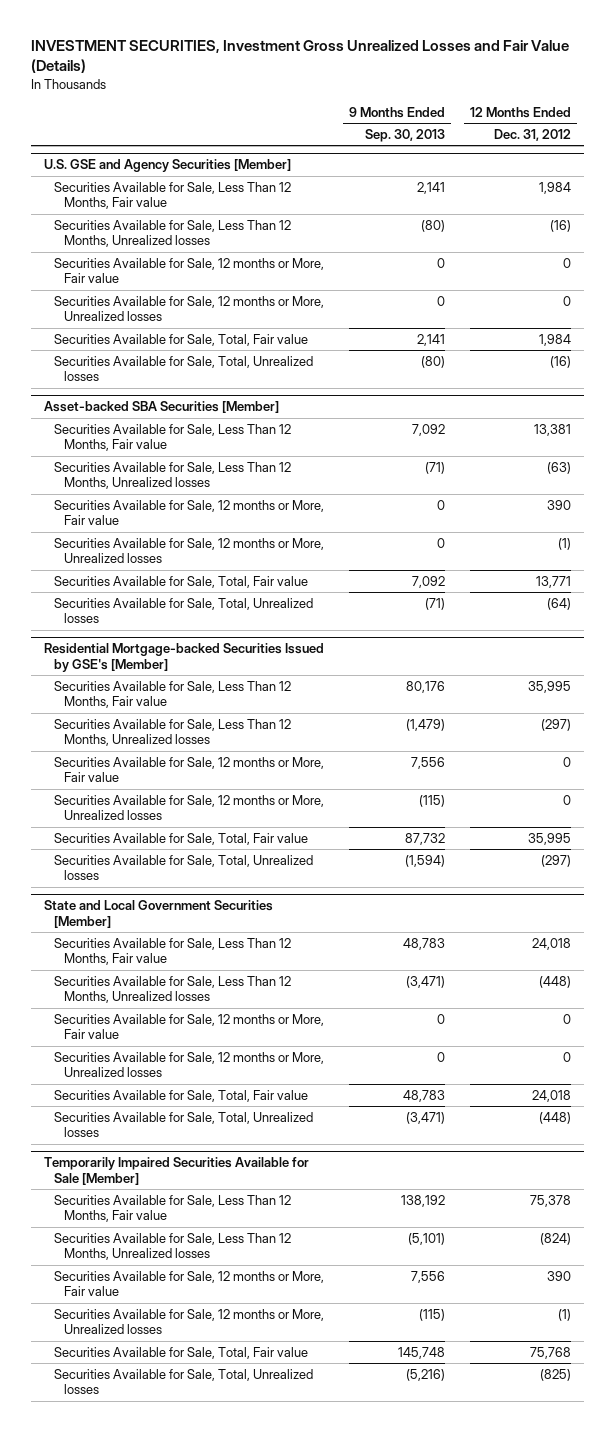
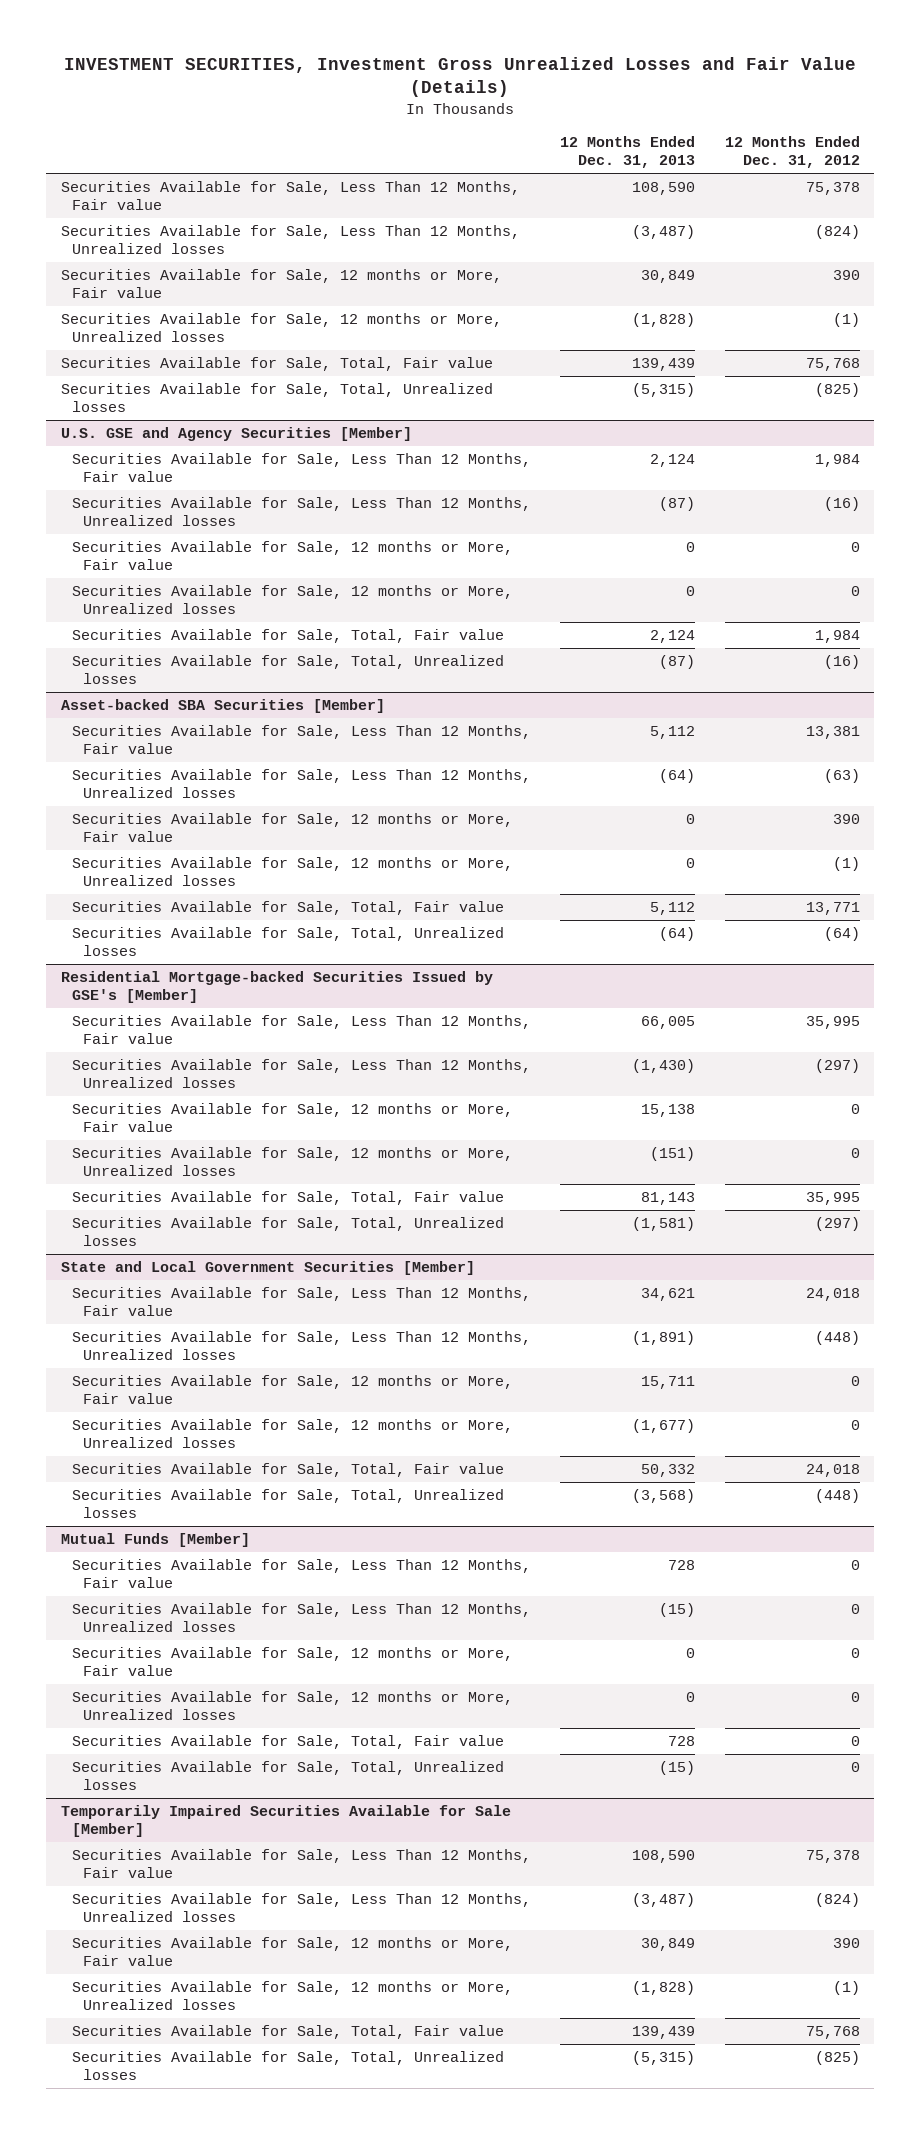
- | 9 Months Ended Sep. 30, 2013 | 12 Months Ended Dec. 31, 2012
+ | 12 Months Ended Dec. 31, 2013 | 12 Months Ended Dec. 31, 2012
+ Securities Available for Sale, Less Than 12 Months, Fair value | 108,590 | 75,378
+ Securities Available for Sale, Less Than 12 Months, Unrealized losses | (3,487) | (824)
+ Securities Available for Sale, 12 months or More, Fair value | 30,849 | 390
+ Securities Available for Sale, 12 months or More, Unrealized losses | (1,828) | (1)
+ Securities Available for Sale, Total, Fair value | 139,439 | 75,768
+ Securities Available for Sale, Total, Unrealized losses | (5,315) | (825)
+ Mutual Funds [Member]
+ Securities Available for Sale, Less Than 12 Months, Fair value | 728 | 0
+ Securities Available for Sale, Less Than 12 Months, Unrealized losses | (15) | 0
+ Securities Available for Sale, 12 months or More, Fair value | 0 | 0
+ Securities Available for Sale, 12 months or More, Unrealized losses | 0 | 0
+ Securities Available for Sale, Total, Fair value | 728 | 0
+ Securities Available for Sale, Total, Unrealized losses | (15) | 0

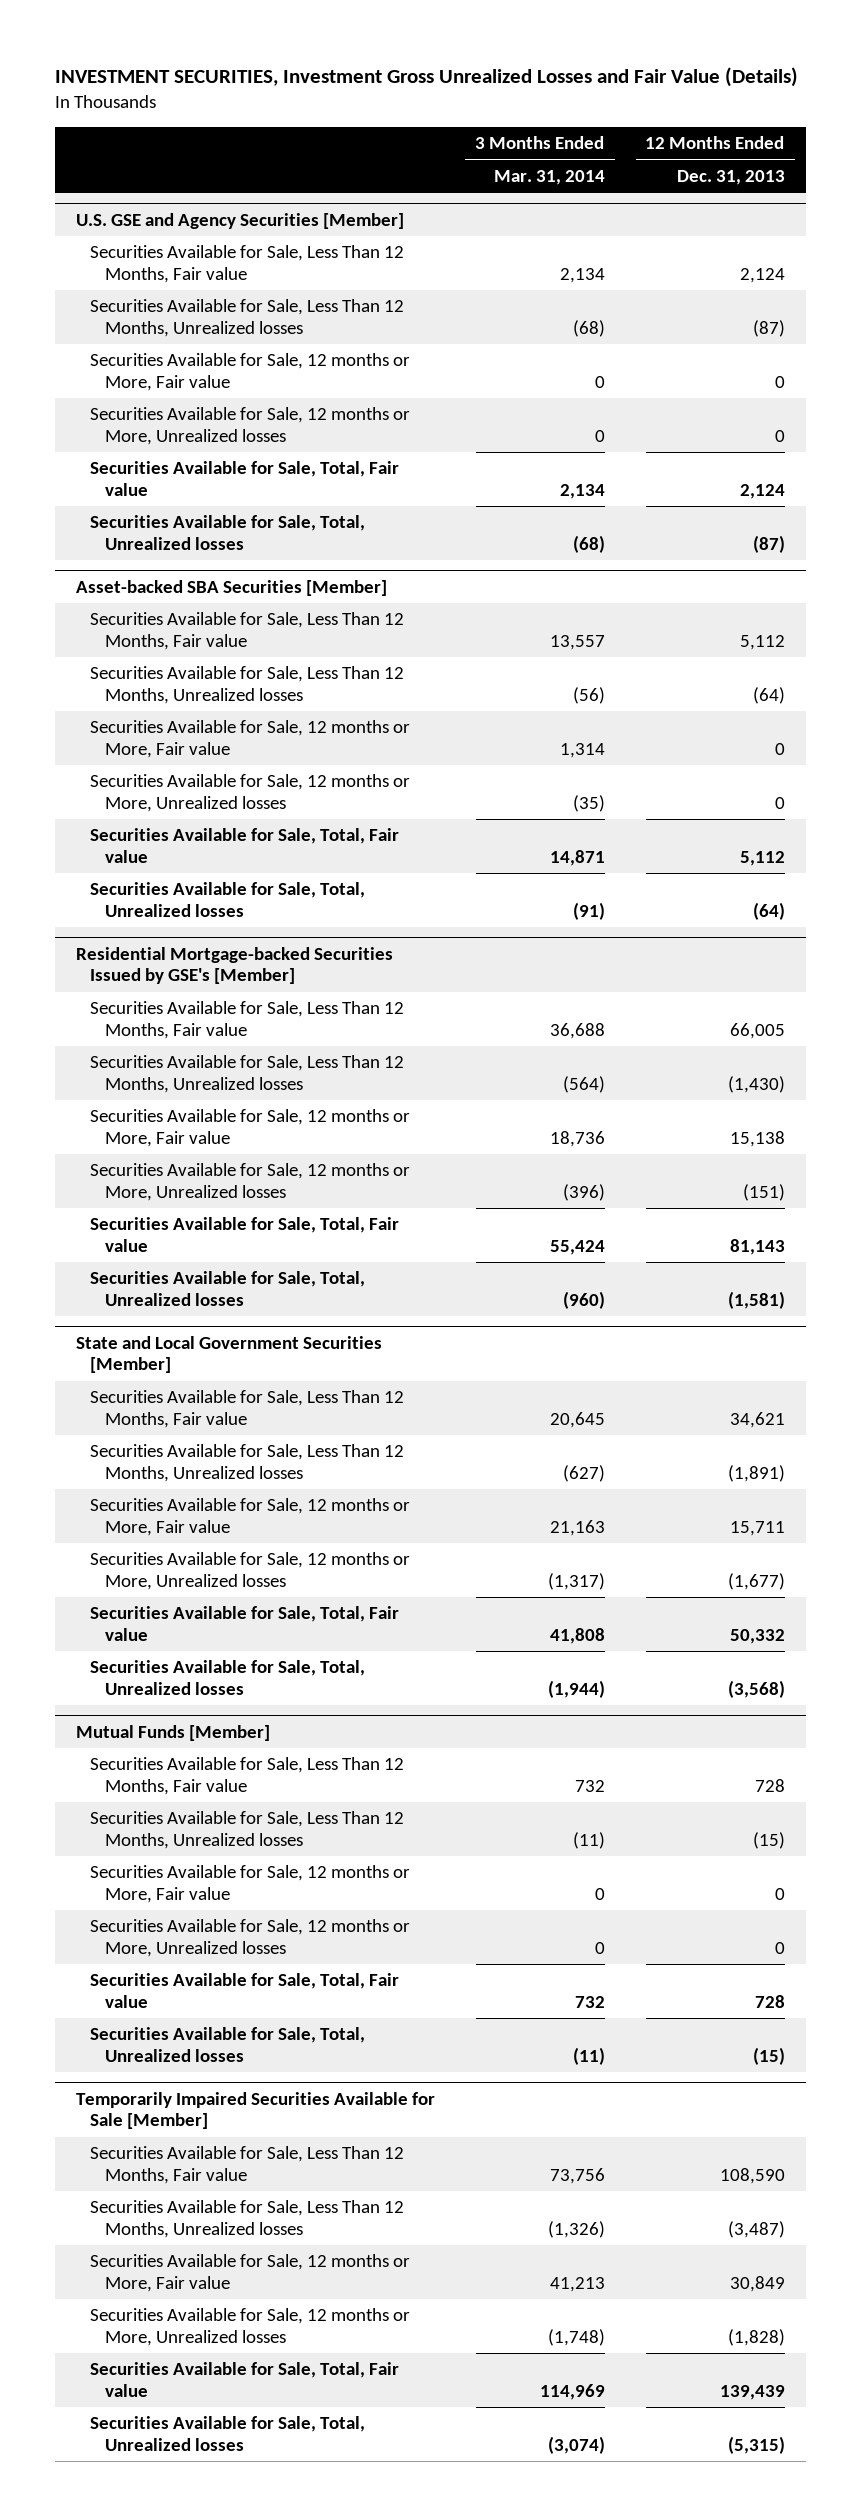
- | 12 Months Ended Dec. 31, 2013 | 12 Months Ended Dec. 31, 2012
+ | 3 Months Ended Mar. 31, 2014 | 12 Months Ended Dec. 31, 2013
- Securities Available for Sale, Less Than 12 Months, Fair value | 108,590 | 75,378
- Securities Available for Sale, Less Than 12 Months, Unrealized losses | (3,487) | (824)
- Securities Available for Sale, 12 months or More, Fair value | 30,849 | 390
- Securities Available for Sale, 12 months or More, Unrealized losses | (1,828) | (1)
- Securities Available for Sale, Total, Fair value | 139,439 | 75,768
- Securities Available for Sale, Total, Unrealized losses | (5,315) | (825)

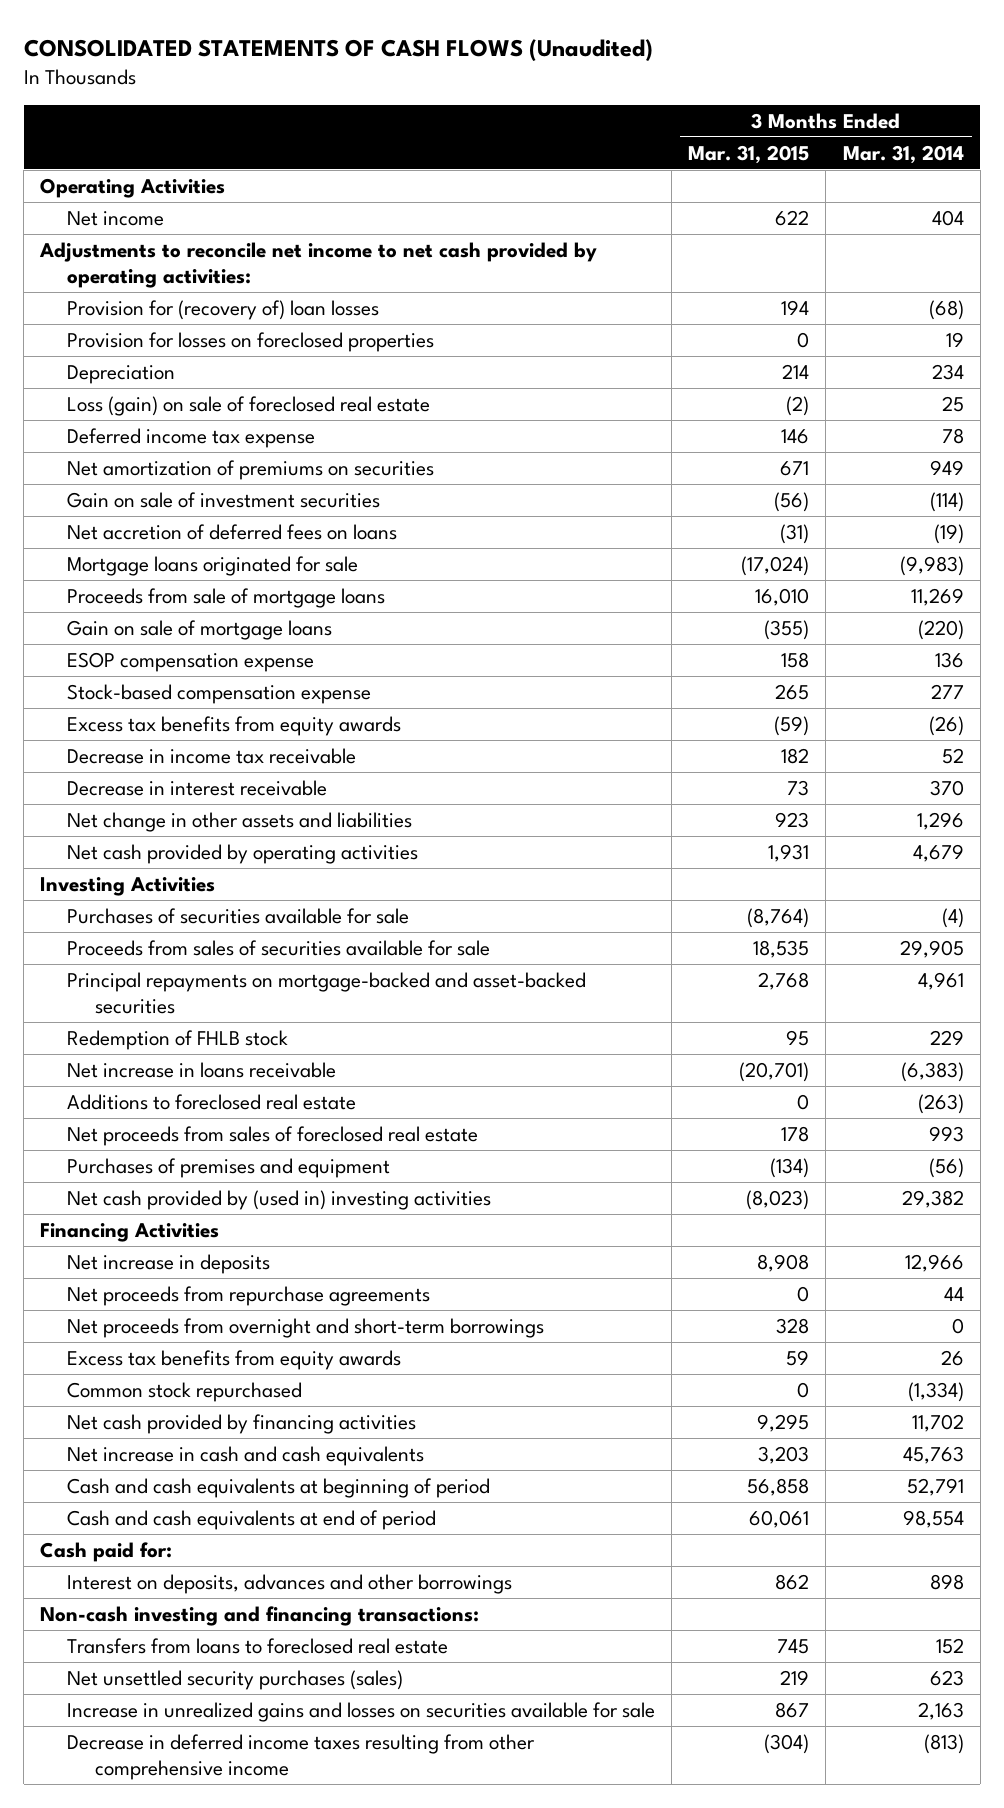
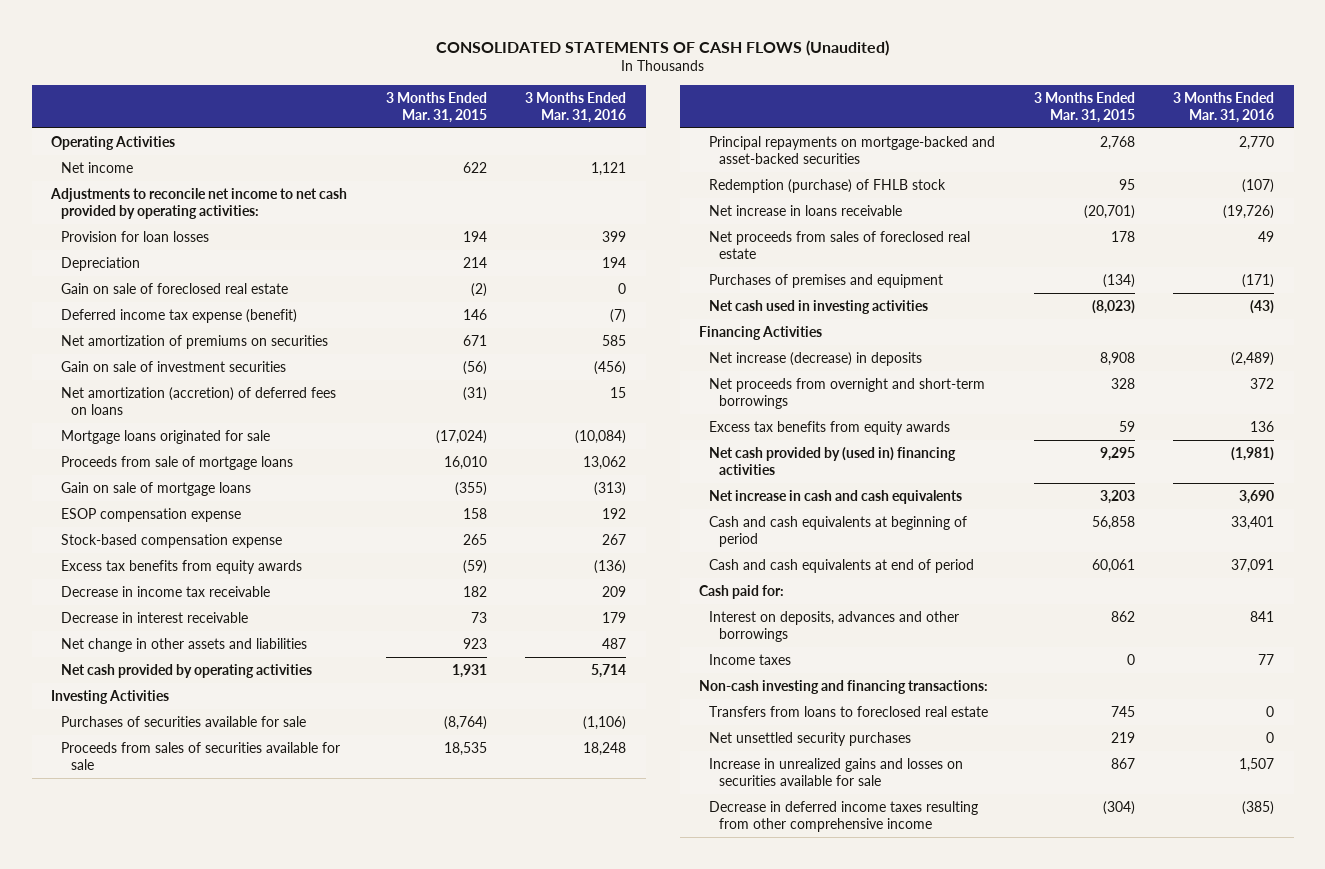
- | 3 Months Ended Mar. 31, 2015 | 3 Months Ended Mar. 31, 2014
+ | 3 Months Ended Mar. 31, 2015 | 3 Months Ended Mar. 31, 2016
- Provision for (recovery of) loan losses | 194 | (68)
- Provision for losses on foreclosed properties | 0 | 19
+ Provision for loan losses | 194 | 399
- Loss (gain) on sale of foreclosed real estate | (2) | 25
- Deferred income tax expense | 146 | 78
+ Gain on sale of foreclosed real estate | (2) | 0
+ Deferred income tax expense (benefit) | 146 | (7)
- Net accretion of deferred fees on loans | (31) | (19)
+ Net amortization (accretion) of deferred fees on loans | (31) | 15
- Redemption of FHLB stock | 95 | 229
+ Redemption (purchase) of FHLB stock | 95 | (107)
- Additions to foreclosed real estate | 0 | (263)
- Net cash provided by (used in) investing activities | (8,023) | 29,382
+ Net cash used in investing activities | (8,023) | (43)
- Net increase in deposits | 8,908 | 12,966
- Net proceeds from repurchase agreements | 0 | 44
+ Net increase (decrease) in deposits | 8,908 | (2,489)
- Common stock repurchased | 0 | (1,334)
- Net cash provided by financing activities | 9,295 | 11,702
+ Net cash provided by (used in) financing activities | 9,295 | (1,981)
+ Income taxes | 0 | 77
- Net unsettled security purchases (sales) | 219 | 623
+ Net unsettled security purchases | 219 | 0

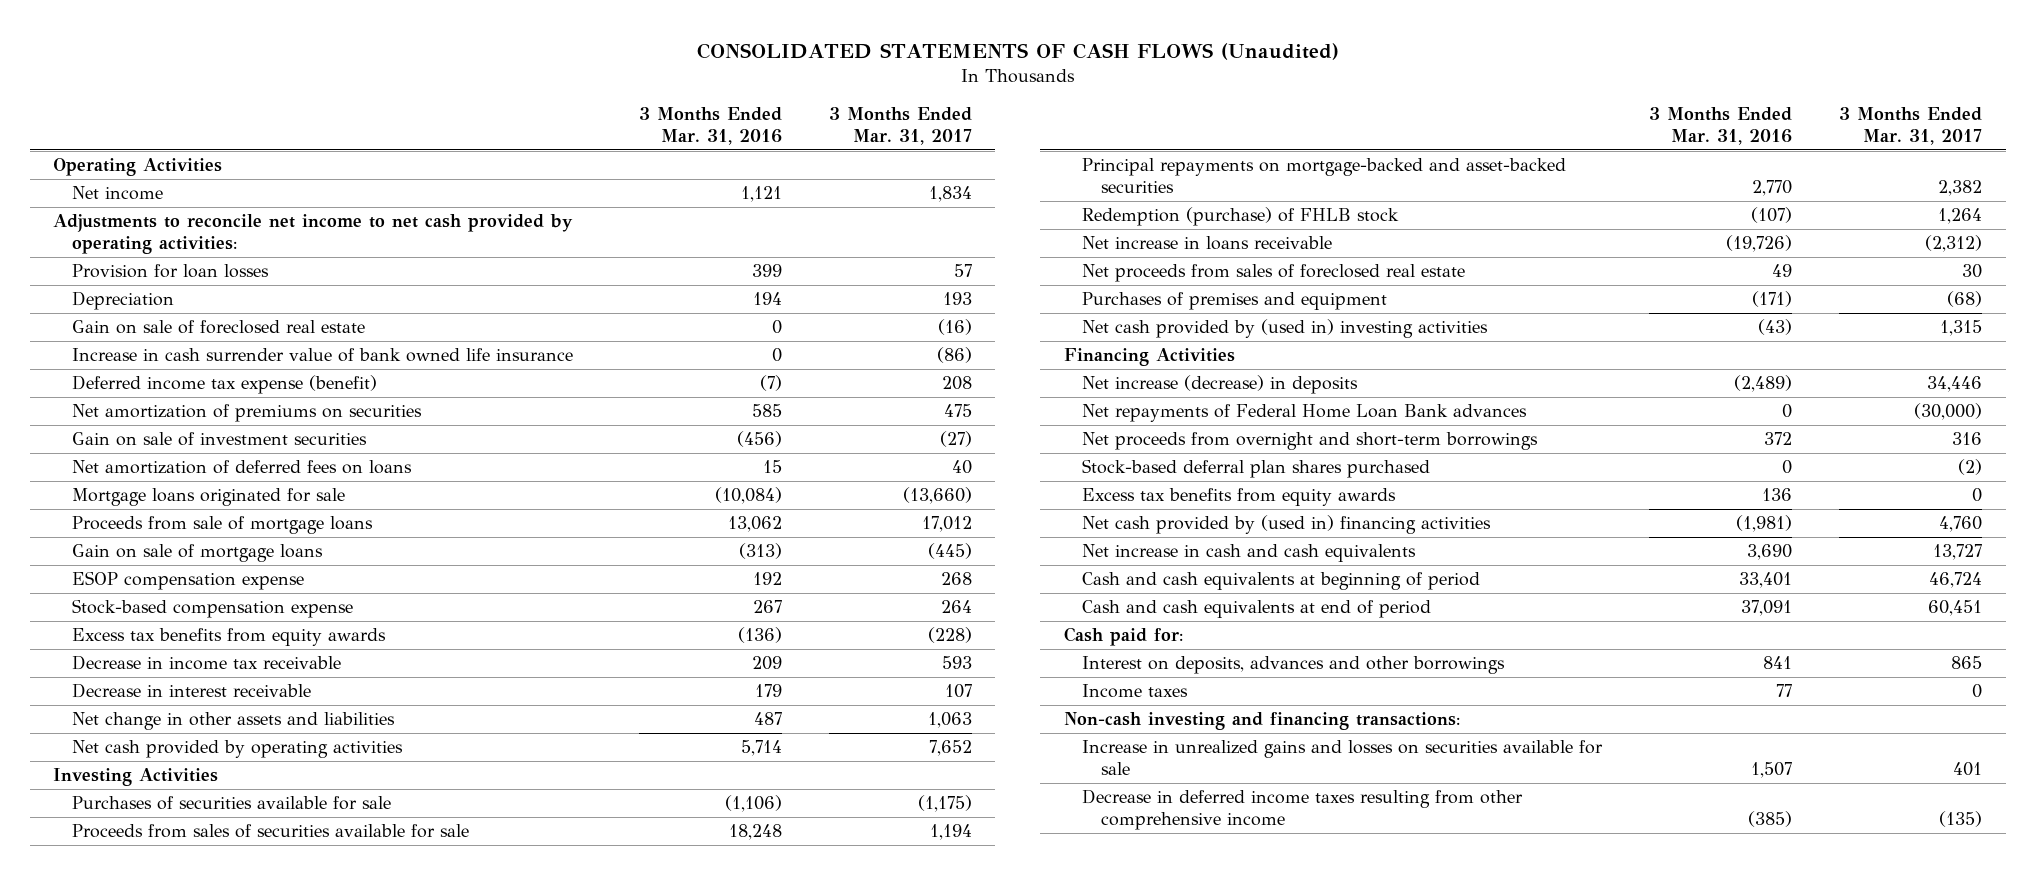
- | 3 Months Ended Mar. 31, 2015 | 3 Months Ended Mar. 31, 2016
+ | 3 Months Ended Mar. 31, 2016 | 3 Months Ended Mar. 31, 2017
+ Increase in cash surrender value of bank owned life insurance | 0 | (86)
- Net amortization (accretion) of deferred fees on loans | (31) | 15
+ Net amortization of deferred fees on loans | 15 | 40
- Net cash used in investing activities | (8,023) | (43)
+ Net cash provided by (used in) investing activities | (43) | 1,315
+ Net repayments of Federal Home Loan Bank advances | 0 | (30,000)
+ Stock-based deferral plan shares purchased | 0 | (2)
- Transfers from loans to foreclosed real estate | 745 | 0
- Net unsettled security purchases | 219 | 0

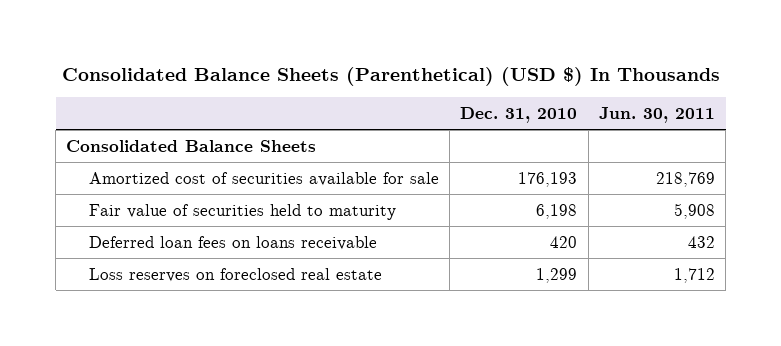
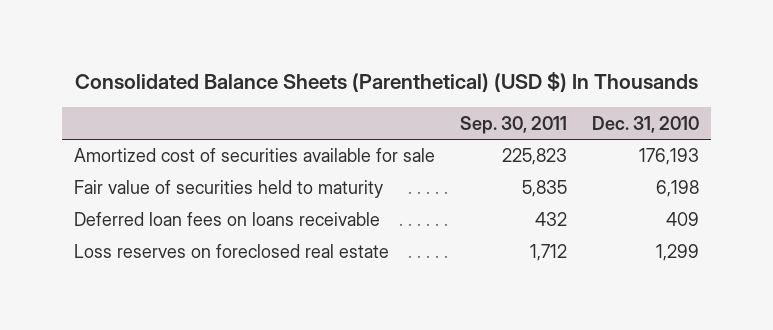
- | Dec. 31, 2010 | Jun. 30, 2011
+ | Sep. 30, 2011 | Dec. 31, 2010
- Consolidated Balance Sheets
- Deferred loan fees on loans receivable | 420 | 432
+ Deferred loan fees on loans receivable | 432 | 409

